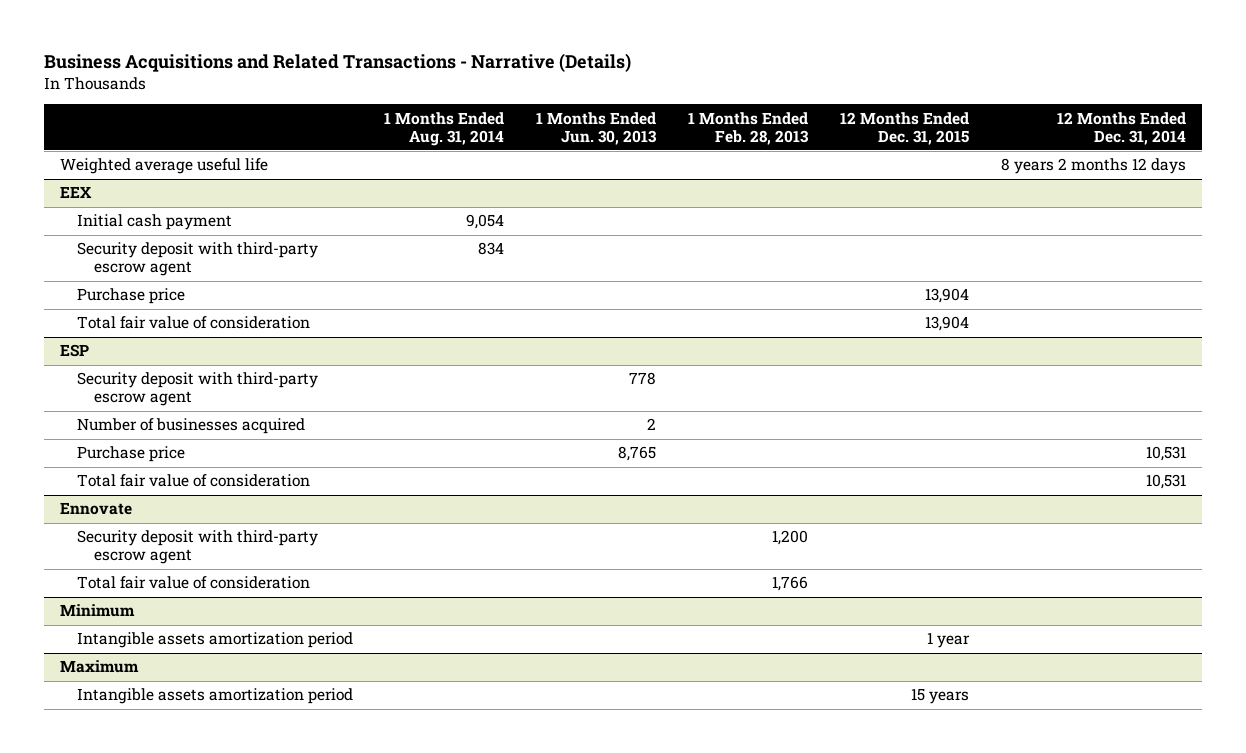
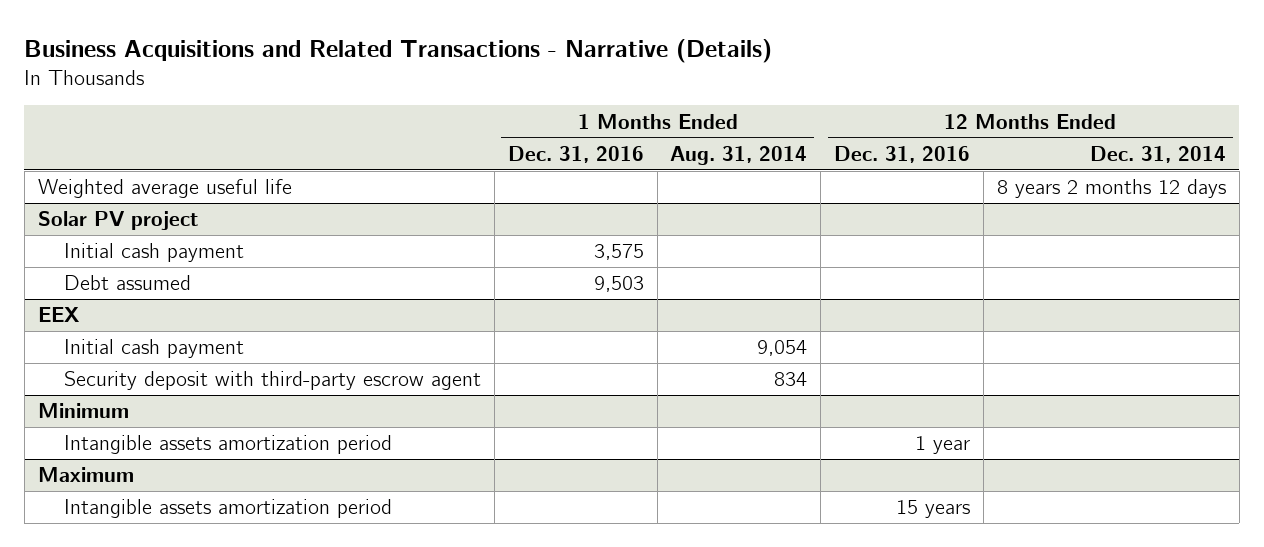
- | 1 Months Ended Aug. 31, 2014 | 1 Months Ended Jun. 30, 2013 | 1 Months Ended Feb. 28, 2013 | 12 Months Ended Dec. 31, 2015 | 12 Months Ended Dec. 31, 2014
+ | 1 Months Ended Dec. 31, 2016 | 1 Months Ended Aug. 31, 2014 | 12 Months Ended Dec. 31, 2016 | 12 Months Ended Dec. 31, 2014
+ Solar PV project
+ Initial cash payment | 3,575 | | |
+ Debt assumed | 9,503 | | |
@ EEX
- Purchase price | | | | 13,904 |
- Total fair value of consideration | | | | 13,904 |
- ESP
- Security deposit with third-party escrow agent | | 778 | | |
- Number of businesses acquired | | 2 | | |
- Purchase price | | 8,765 | | | 10,531
- Total fair value of consideration | | | | | 10,531
- Ennovate
- Security deposit with third-party escrow agent | | | 1,200 | |
- Total fair value of consideration | | | 1,766 | |

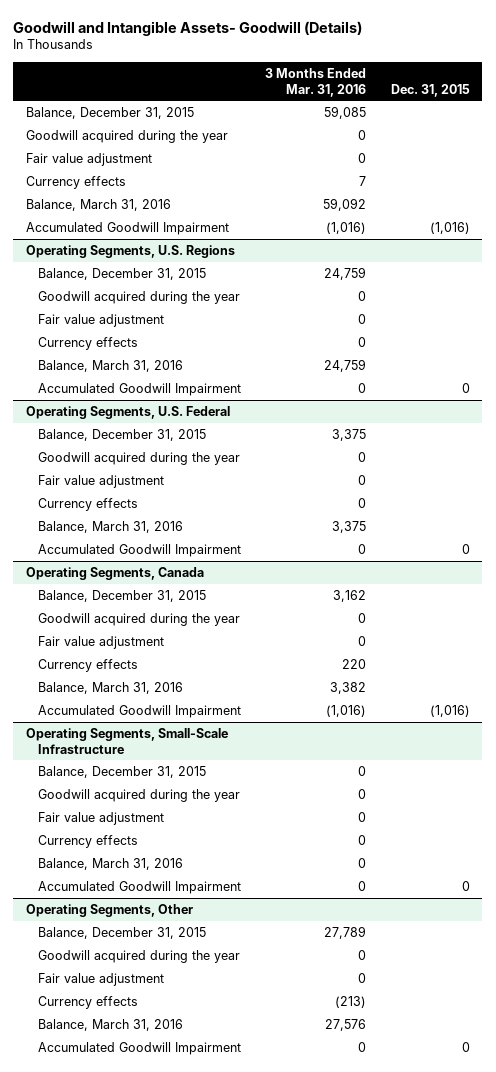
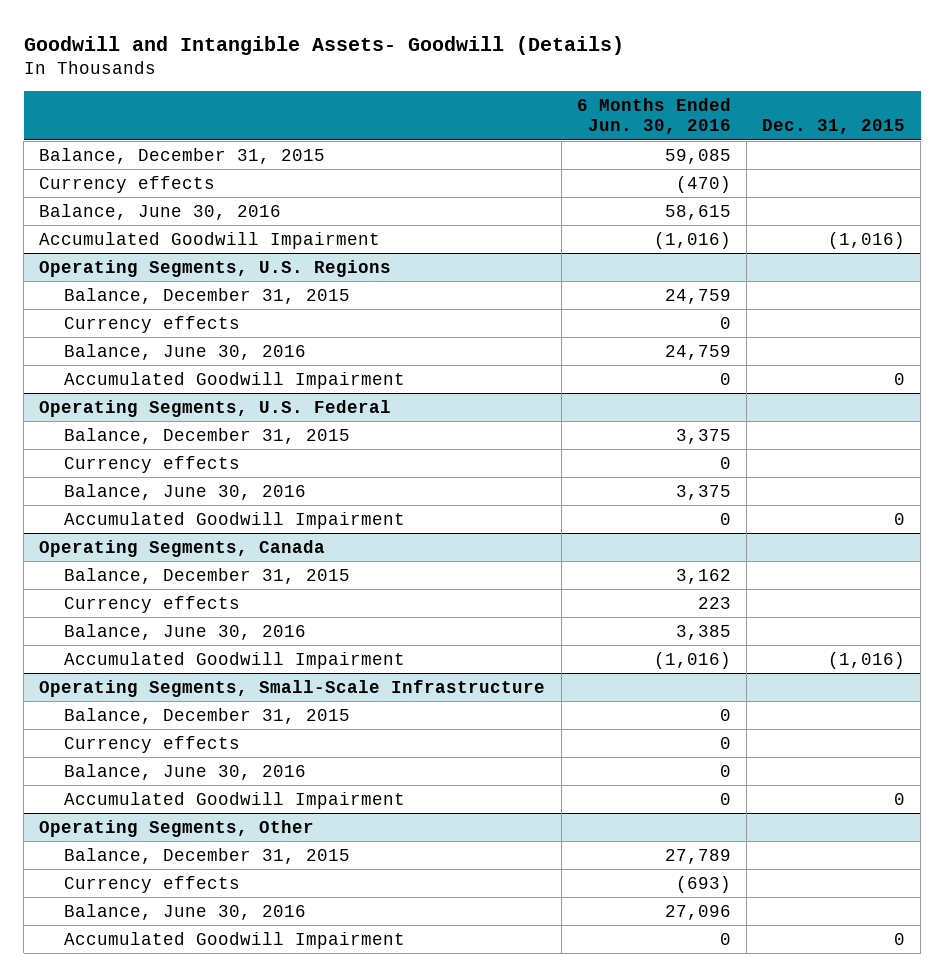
- | 3 Months Ended Mar. 31, 2016 | Dec. 31, 2015
+ | 6 Months Ended Jun. 30, 2016 | Dec. 31, 2015
- Goodwill acquired during the year | 0 |
- Fair value adjustment | 0 |
- Balance, March 31, 2016 | 59,092 |
+ Balance, June 30, 2016 | 58,615 |
@ Operating Segments, U.S. Regions
- Goodwill acquired during the year | 0 |
- Fair value adjustment | 0 |
- Balance, March 31, 2016 | 24,759 |
+ Balance, June 30, 2016 | 24,759 |
@ Operating Segments, U.S. Federal
- Goodwill acquired during the year | 0 |
- Fair value adjustment | 0 |
- Balance, March 31, 2016 | 3,375 |
+ Balance, June 30, 2016 | 3,375 |
@ Operating Segments, Canada
- Goodwill acquired during the year | 0 |
- Fair value adjustment | 0 |
- Balance, March 31, 2016 | 3,382 |
+ Balance, June 30, 2016 | 3,385 |
@ Operating Segments, Small-Scale Infrastructure
- Goodwill acquired during the year | 0 |
- Fair value adjustment | 0 |
- Balance, March 31, 2016 | 0 |
+ Balance, June 30, 2016 | 0 |
@ Operating Segments, Other
- Goodwill acquired during the year | 0 |
- Fair value adjustment | 0 |
- Balance, March 31, 2016 | 27,576 |
+ Balance, June 30, 2016 | 27,096 |

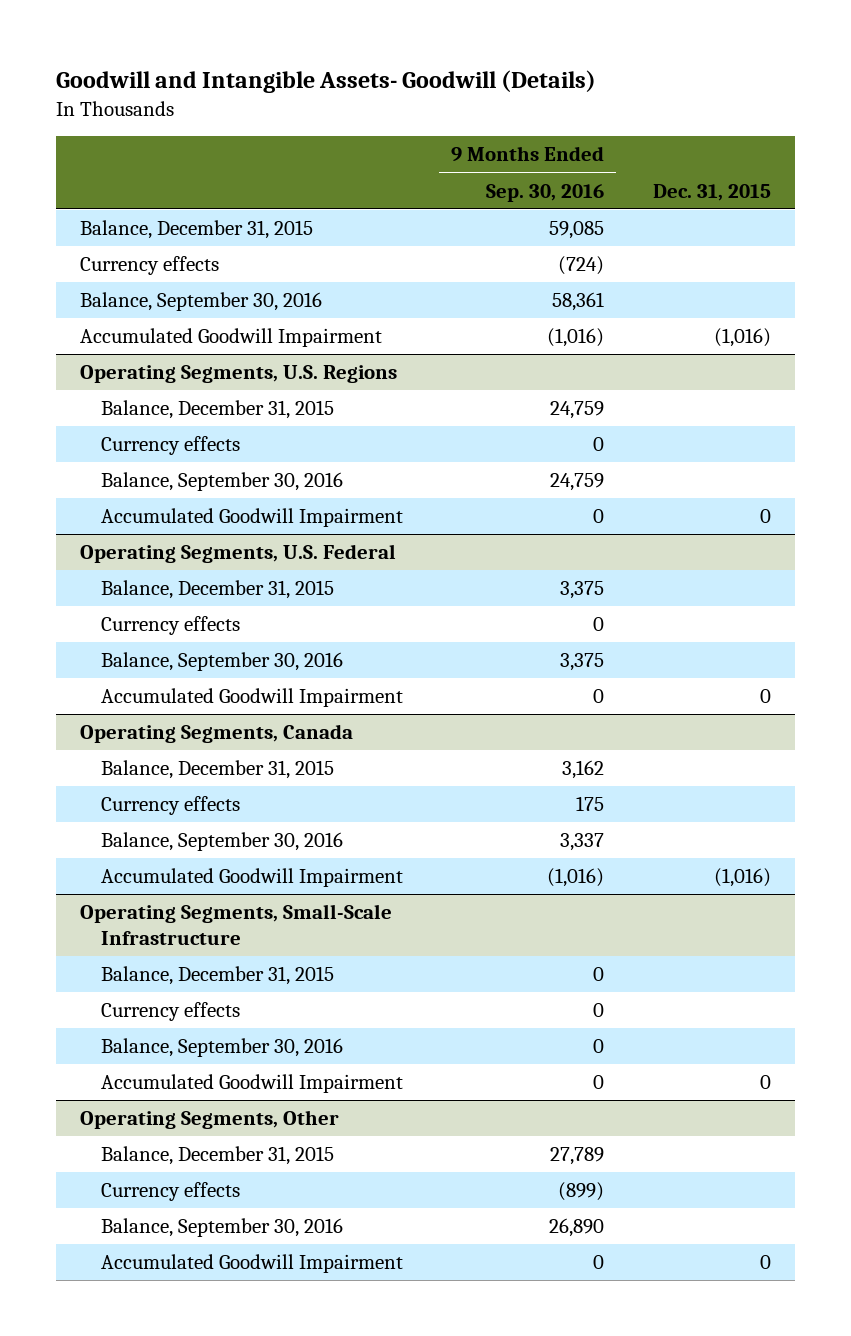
- | 6 Months Ended Jun. 30, 2016 | Dec. 31, 2015
+ | 9 Months Ended Sep. 30, 2016 | Dec. 31, 2015
- Balance, June 30, 2016 | 58,615 |
+ Balance, September 30, 2016 | 58,361 |
@ Operating Segments, U.S. Regions
- Balance, June 30, 2016 | 24,759 |
+ Balance, September 30, 2016 | 24,759 |
@ Operating Segments, U.S. Federal
- Balance, June 30, 2016 | 3,375 |
+ Balance, September 30, 2016 | 3,375 |
@ Operating Segments, Canada
- Balance, June 30, 2016 | 3,385 |
+ Balance, September 30, 2016 | 3,337 |
@ Operating Segments, Small-Scale Infrastructure
- Balance, June 30, 2016 | 0 |
+ Balance, September 30, 2016 | 0 |
@ Operating Segments, Other
- Balance, June 30, 2016 | 27,096 |
+ Balance, September 30, 2016 | 26,890 |

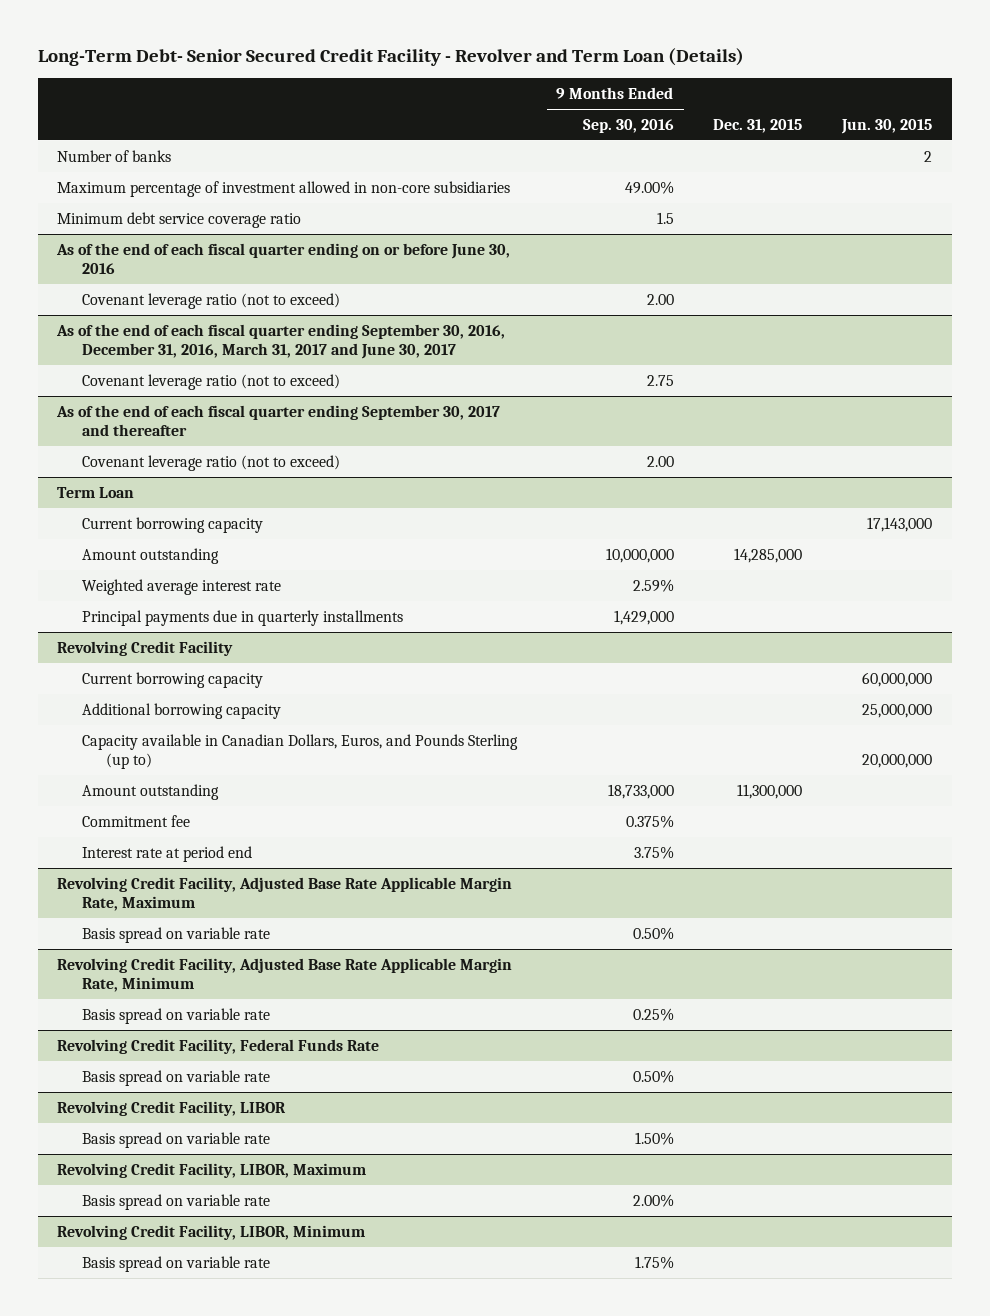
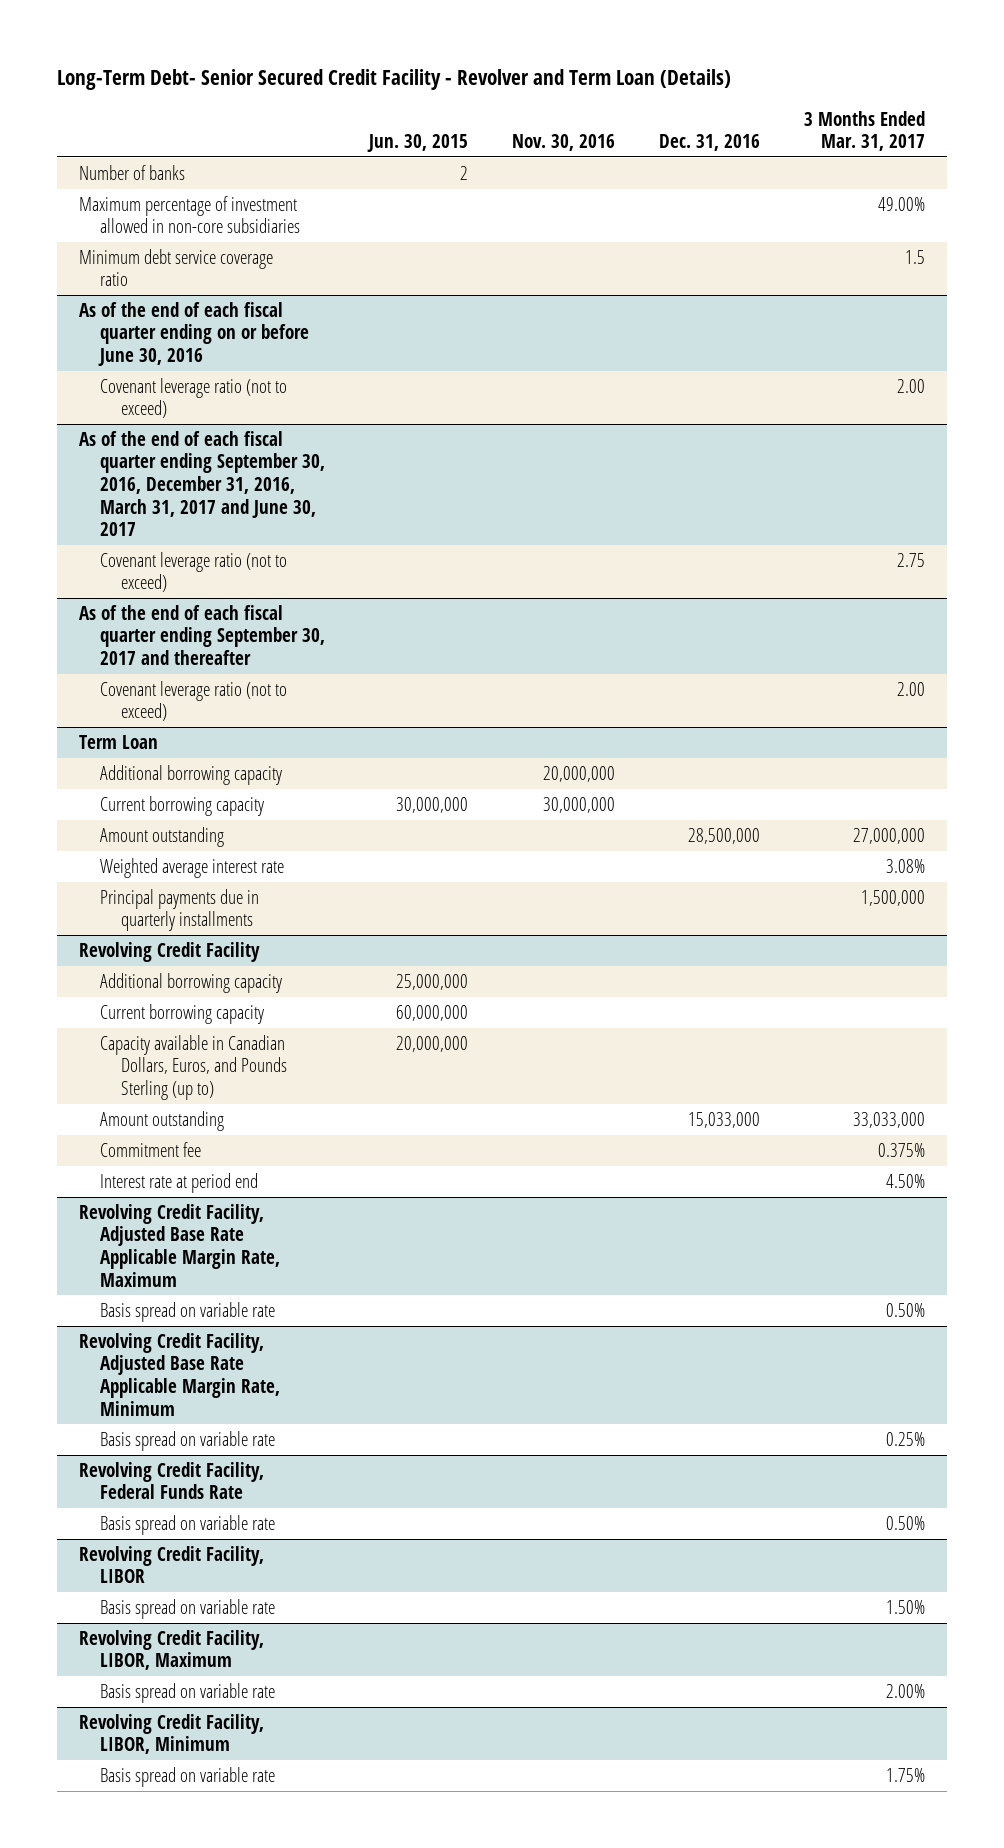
- | 9 Months Ended Sep. 30, 2016 | Dec. 31, 2015 | Jun. 30, 2015
+ | Jun. 30, 2015 | Nov. 30, 2016 | Dec. 31, 2016 | 3 Months Ended Mar. 31, 2017
@ Term Loan
- Current borrowing capacity | | | 17,143,000
+ Additional borrowing capacity | | 20,000,000 | |
+ Current borrowing capacity | 30,000,000 | 30,000,000 | |
@ Revolving Credit Facility
moved down: Current borrowing capacity | 60,000,000 | | |

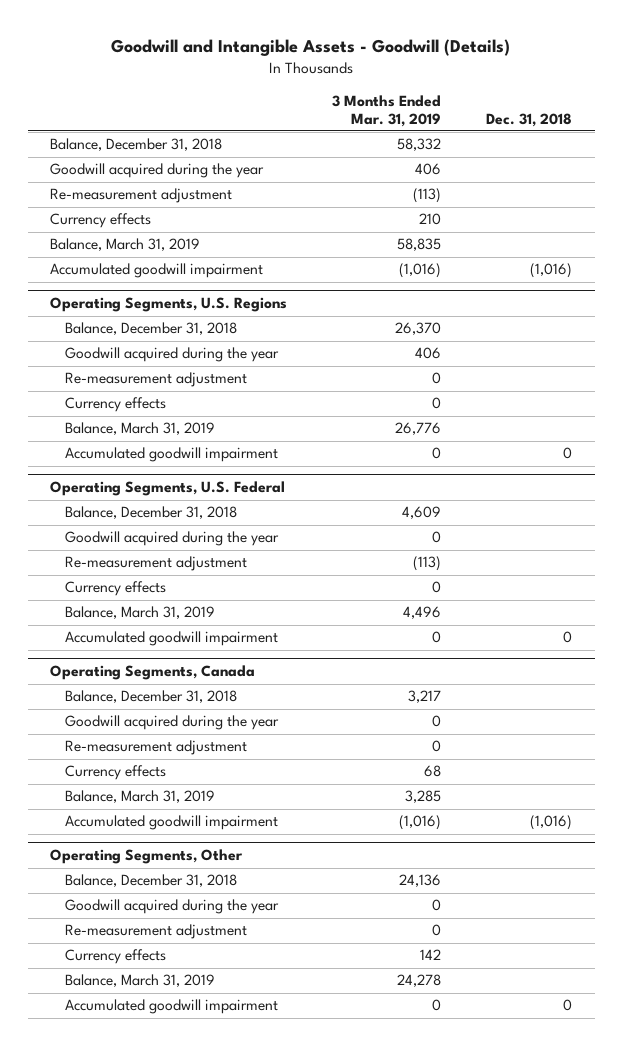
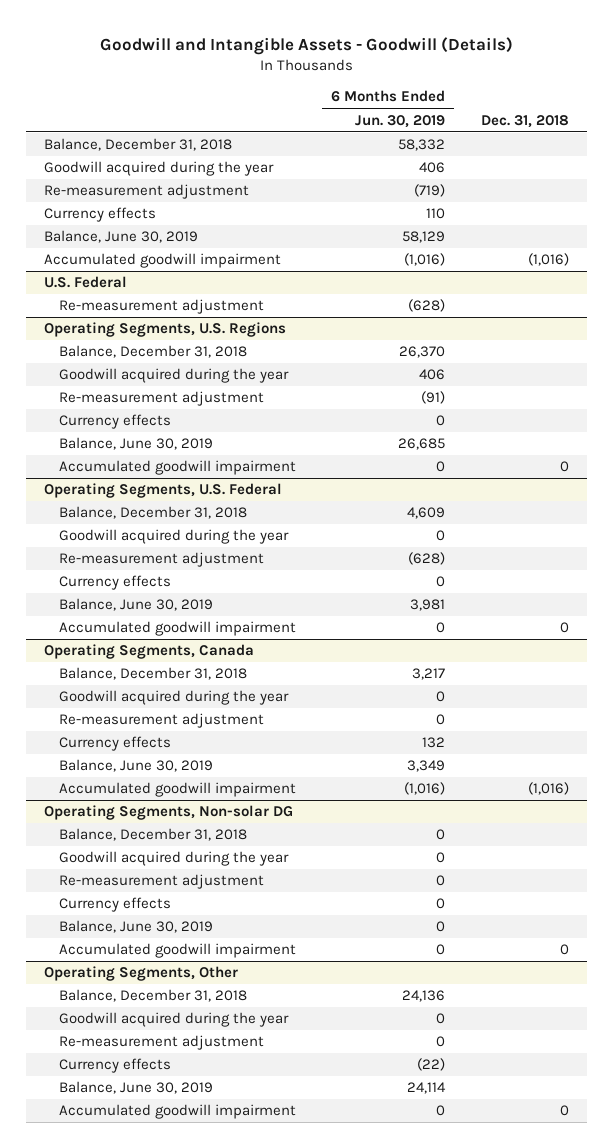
- | 3 Months Ended Mar. 31, 2019 | Dec. 31, 2018
+ | 6 Months Ended Jun. 30, 2019 | Dec. 31, 2018
- Balance, March 31, 2019 | 58,835 |
+ Balance, June 30, 2019 | 58,129 |
+ U.S. Federal
+ Re-measurement adjustment | (628) |
@ Operating Segments, U.S. Regions
- Balance, March 31, 2019 | 26,776 |
+ Balance, June 30, 2019 | 26,685 |
@ Operating Segments, U.S. Federal
- Balance, March 31, 2019 | 4,496 |
+ Balance, June 30, 2019 | 3,981 |
@ Operating Segments, Canada
- Balance, March 31, 2019 | 3,285 |
+ Balance, June 30, 2019 | 3,349 |
+ Operating Segments, Non-solar DG
+ Balance, December 31, 2018 | 0 |
+ Goodwill acquired during the year | 0 |
+ Re-measurement adjustment | 0 |
+ Currency effects | 0 |
+ Balance, June 30, 2019 | 0 |
+ Accumulated goodwill impairment | 0 | 0
@ Operating Segments, Other
- Balance, March 31, 2019 | 24,278 |
+ Balance, June 30, 2019 | 24,114 |

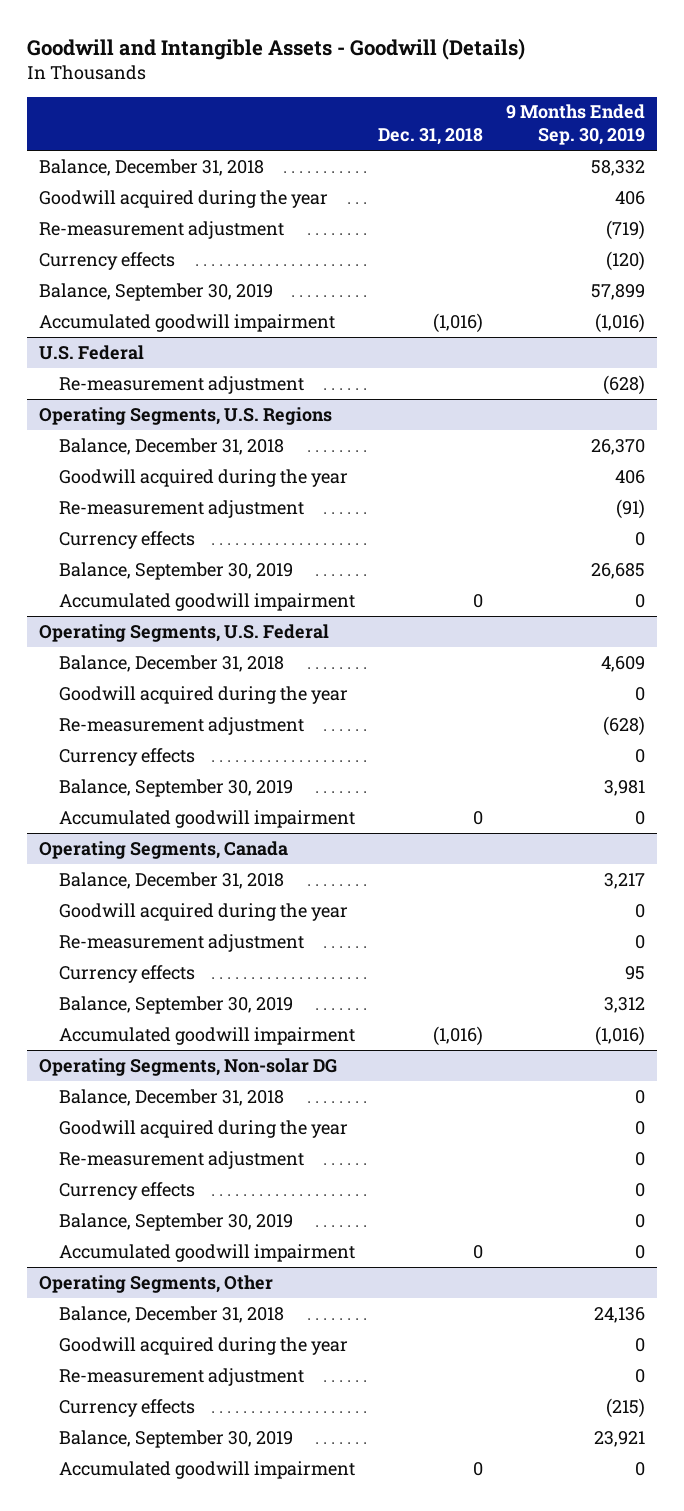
- | 6 Months Ended Jun. 30, 2019 | Dec. 31, 2018
+ | Dec. 31, 2018 | 9 Months Ended Sep. 30, 2019
- Balance, June 30, 2019 | 58,129 |
+ Balance, September 30, 2019 | | 57,899
@ Operating Segments, U.S. Regions
- Balance, June 30, 2019 | 26,685 |
+ Balance, September 30, 2019 | | 26,685
@ Operating Segments, U.S. Federal
- Balance, June 30, 2019 | 3,981 |
+ Balance, September 30, 2019 | | 3,981
@ Operating Segments, Canada
- Balance, June 30, 2019 | 3,349 |
+ Balance, September 30, 2019 | | 3,312
@ Operating Segments, Non-solar DG
- Balance, June 30, 2019 | 0 |
+ Balance, September 30, 2019 | | 0
@ Operating Segments, Other
- Balance, June 30, 2019 | 24,114 |
+ Balance, September 30, 2019 | | 23,921

